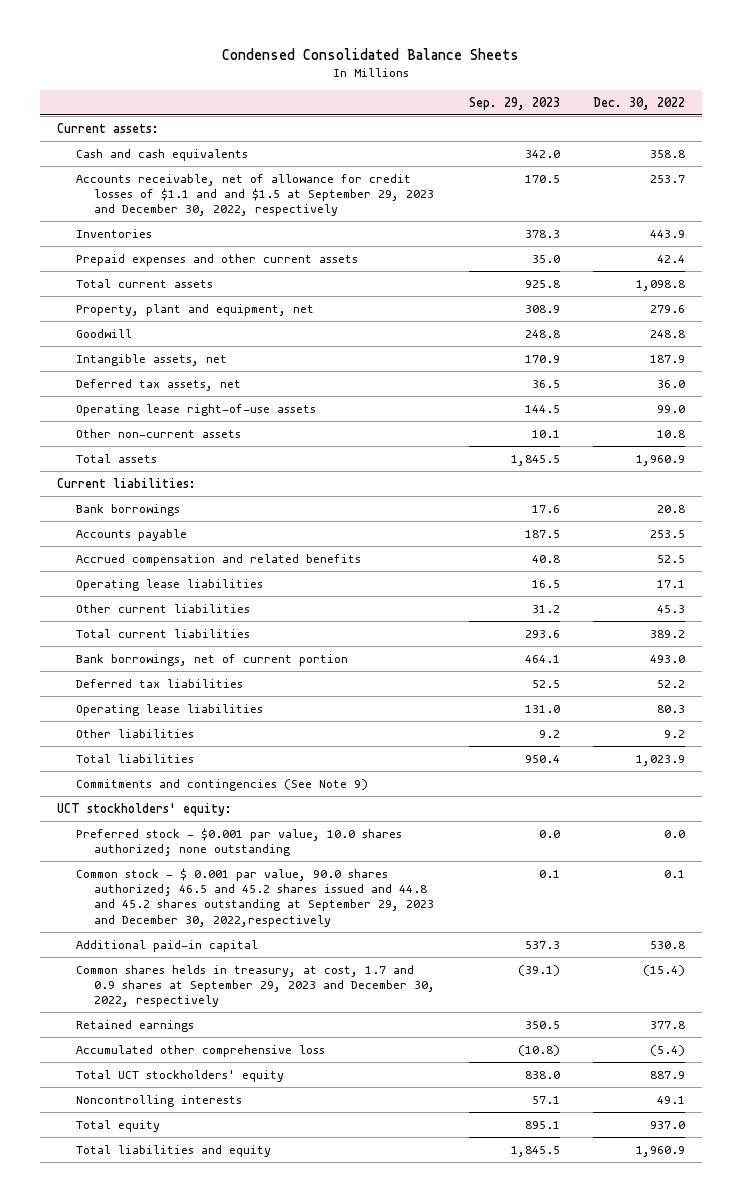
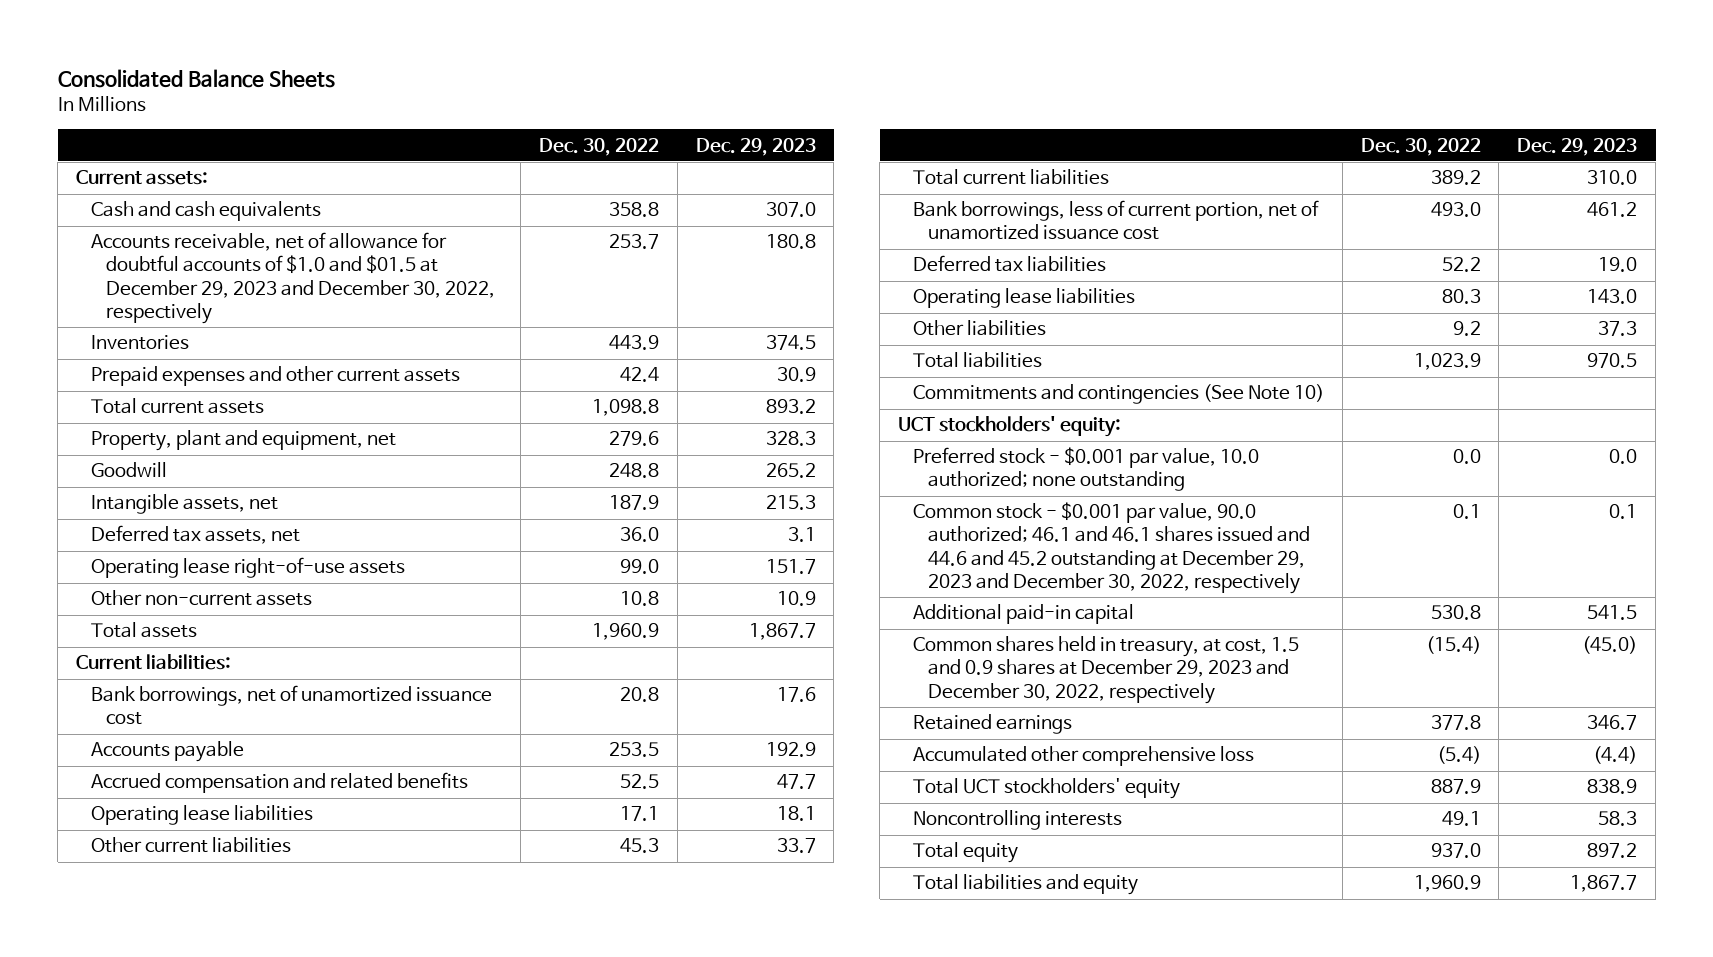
- Condensed Consolidated Balance Sheets
+ Consolidated Balance Sheets
- | Sep. 29, 2023 | Dec. 30, 2022
+ | Dec. 30, 2022 | Dec. 29, 2023
- Accounts receivable, net of allowance for credit losses of $1.1 and and $1.5 at September 29, 2023 and December 30, 2022, respectively | 170.5 | 253.7
+ Accounts receivable, net of allowance for doubtful accounts of $1.0 and $01.5 at December 29, 2023 and December 30, 2022, respectively | 253.7 | 180.8
- Bank borrowings | 17.6 | 20.8
+ Bank borrowings, net of unamortized issuance cost | 20.8 | 17.6
- Bank borrowings, net of current portion | 464.1 | 493.0
+ Bank borrowings, less of current portion, net of unamortized issuance cost | 493.0 | 461.2
- Commitments and contingencies (See Note 9)
+ Commitments and contingencies (See Note 10)
- Preferred stock - $0.001 par value, 10.0 shares authorized; none outstanding | 0.0 | 0.0
- Common stock - $ 0.001 par value, 90.0 shares authorized; 46.5 and 45.2 shares issued and 44.8 and 45.2 shares outstanding at September 29, 2023 and December 30, 2022,respectively | 0.1 | 0.1
+ Preferred stock - $0.001 par value, 10.0 authorized; none outstanding | 0.0 | 0.0
+ Common stock - $0.001 par value, 90.0 authorized; 46.1 and 46.1 shares issued and 44.6 and 45.2 outstanding at December 29, 2023 and December 30, 2022, respectively | 0.1 | 0.1
- Common shares helds in treasury, at cost, 1.7 and 0.9 shares at September 29, 2023 and December 30, 2022, respectively | (39.1) | (15.4)
+ Common shares held in treasury, at cost, 1.5 and 0.9 shares at December 29, 2023 and December 30, 2022, respectively | (15.4) | (45.0)

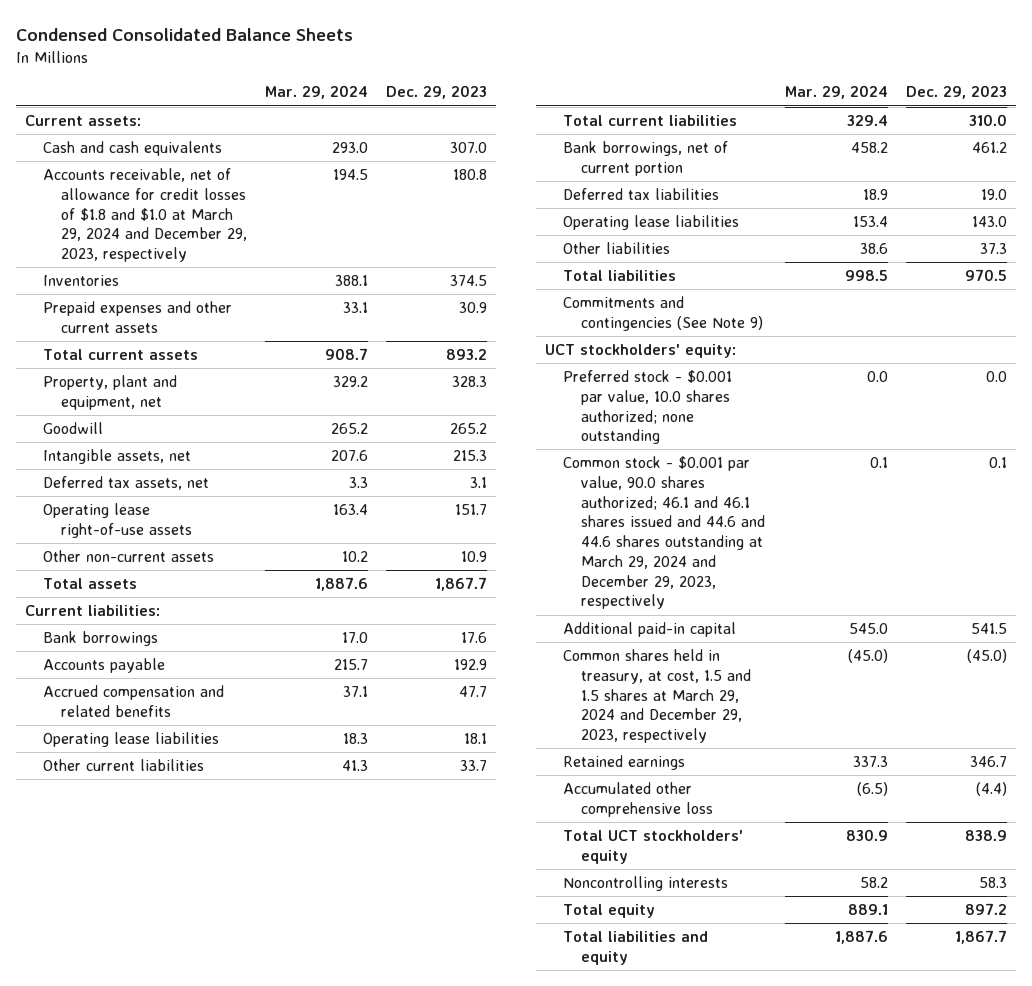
- Consolidated Balance Sheets
+ Condensed Consolidated Balance Sheets
- | Dec. 30, 2022 | Dec. 29, 2023
+ | Mar. 29, 2024 | Dec. 29, 2023
- Accounts receivable, net of allowance for doubtful accounts of $1.0 and $01.5 at December 29, 2023 and December 30, 2022, respectively | 253.7 | 180.8
+ Accounts receivable, net of allowance for credit losses of $1.8 and $1.0 at March 29, 2024 and December 29, 2023, respectively | 194.5 | 180.8
- Bank borrowings, net of unamortized issuance cost | 20.8 | 17.6
+ Bank borrowings | 17.0 | 17.6
- Bank borrowings, less of current portion, net of unamortized issuance cost | 493.0 | 461.2
+ Bank borrowings, net of current portion | 458.2 | 461.2
- Commitments and contingencies (See Note 10)
+ Commitments and contingencies (See Note 9)
- Preferred stock - $0.001 par value, 10.0 authorized; none outstanding | 0.0 | 0.0
- Common stock - $0.001 par value, 90.0 authorized; 46.1 and 46.1 shares issued and 44.6 and 45.2 outstanding at December 29, 2023 and December 30, 2022, respectively | 0.1 | 0.1
+ Preferred stock - $0.001 par value, 10.0 shares authorized; none outstanding | 0.0 | 0.0
+ Common stock - $0.001 par value, 90.0 shares authorized; 46.1 and 46.1 shares issued and 44.6 and 44.6 shares outstanding at March 29, 2024 and December 29, 2023, respectively | 0.1 | 0.1
- Common shares held in treasury, at cost, 1.5 and 0.9 shares at December 29, 2023 and December 30, 2022, respectively | (15.4) | (45.0)
+ Common shares held in treasury, at cost, 1.5 and 1.5 shares at March 29, 2024 and December 29, 2023, respectively | (45.0) | (45.0)

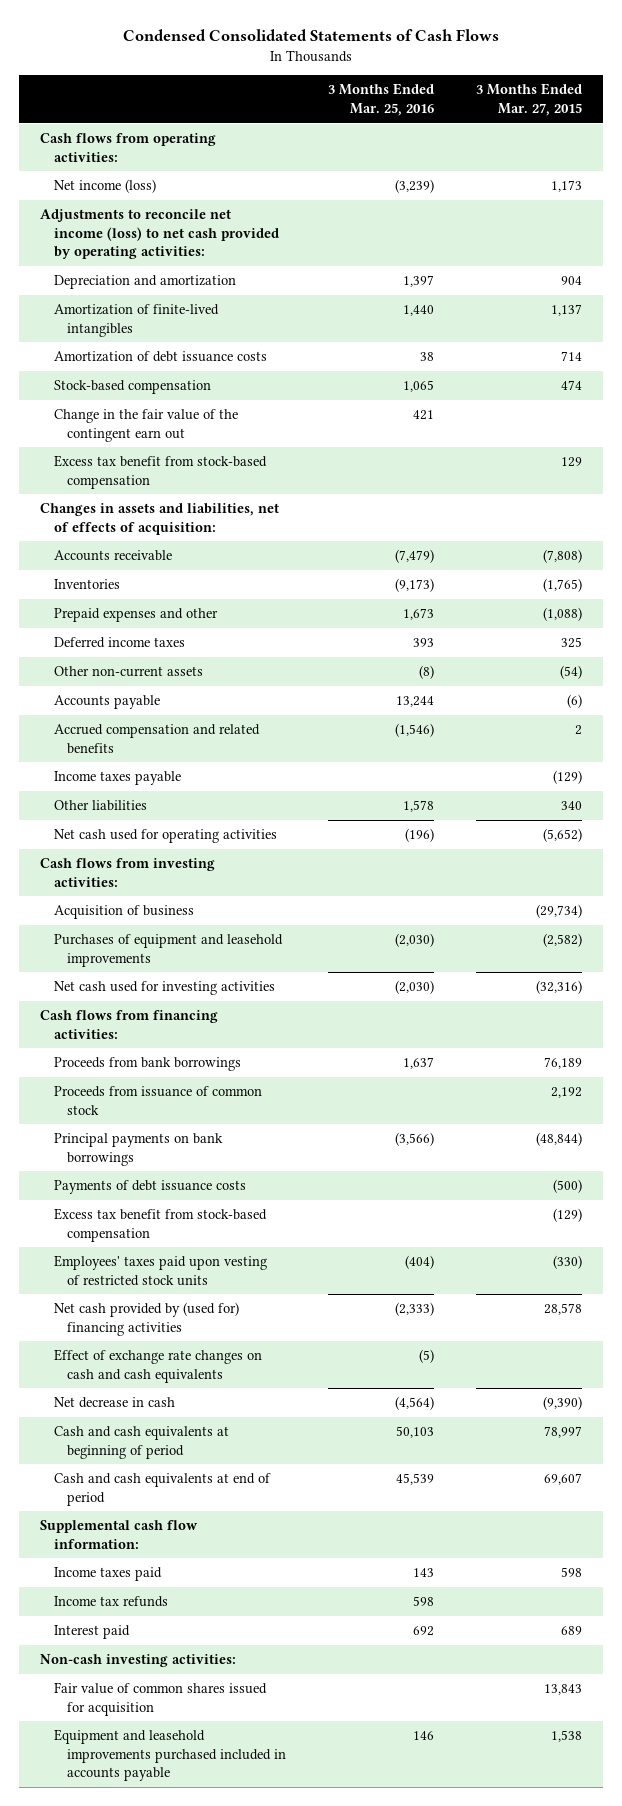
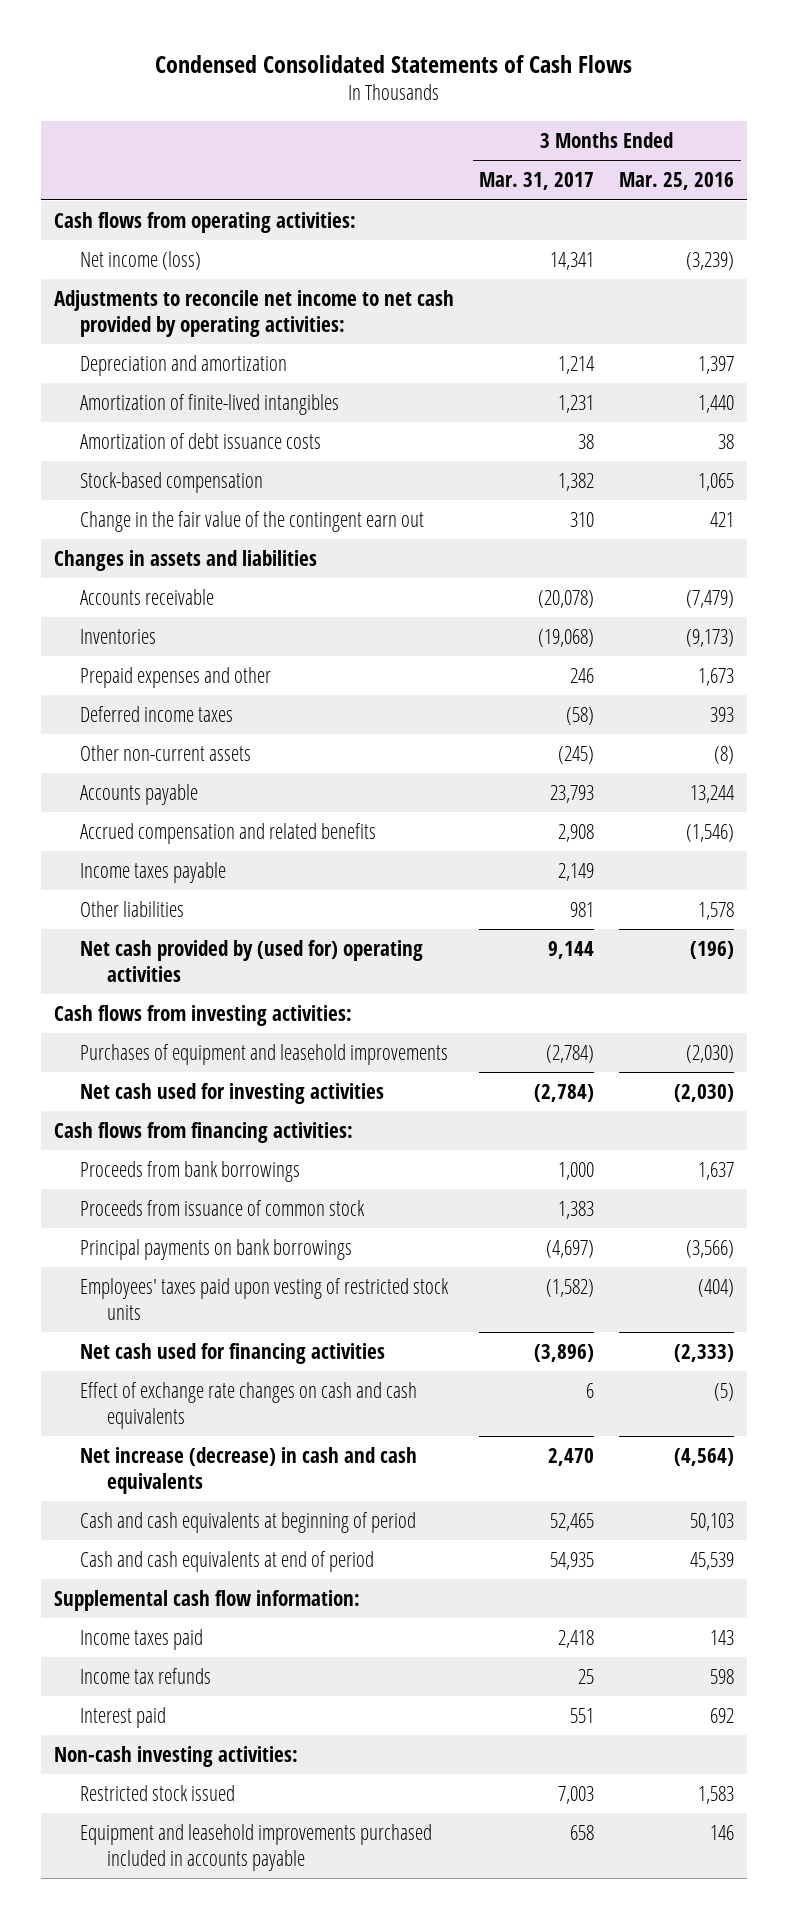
- | 3 Months Ended Mar. 25, 2016 | 3 Months Ended Mar. 27, 2015
+ | 3 Months Ended Mar. 31, 2017 | 3 Months Ended Mar. 25, 2016
- Adjustments to reconcile net income (loss) to net cash provided by operating activities:
+ Adjustments to reconcile net income to net cash provided by operating activities:
- Excess tax benefit from stock-based compensation | | 129
- Changes in assets and liabilities, net of effects of acquisition:
+ Changes in assets and liabilities
- Net cash used for operating activities | (196) | (5,652)
+ Net cash provided by (used for) operating activities | 9,144 | (196)
- Acquisition of business | | (29,734)
- Payments of debt issuance costs | | (500)
- Excess tax benefit from stock-based compensation | | (129)
- Net cash provided by (used for) financing activities | (2,333) | 28,578
+ Net cash used for financing activities | (3,896) | (2,333)
- Net decrease in cash | (4,564) | (9,390)
+ Net increase (decrease) in cash and cash equivalents | 2,470 | (4,564)
- Fair value of common shares issued for acquisition | | 13,843
+ Restricted stock issued | 7,003 | 1,583

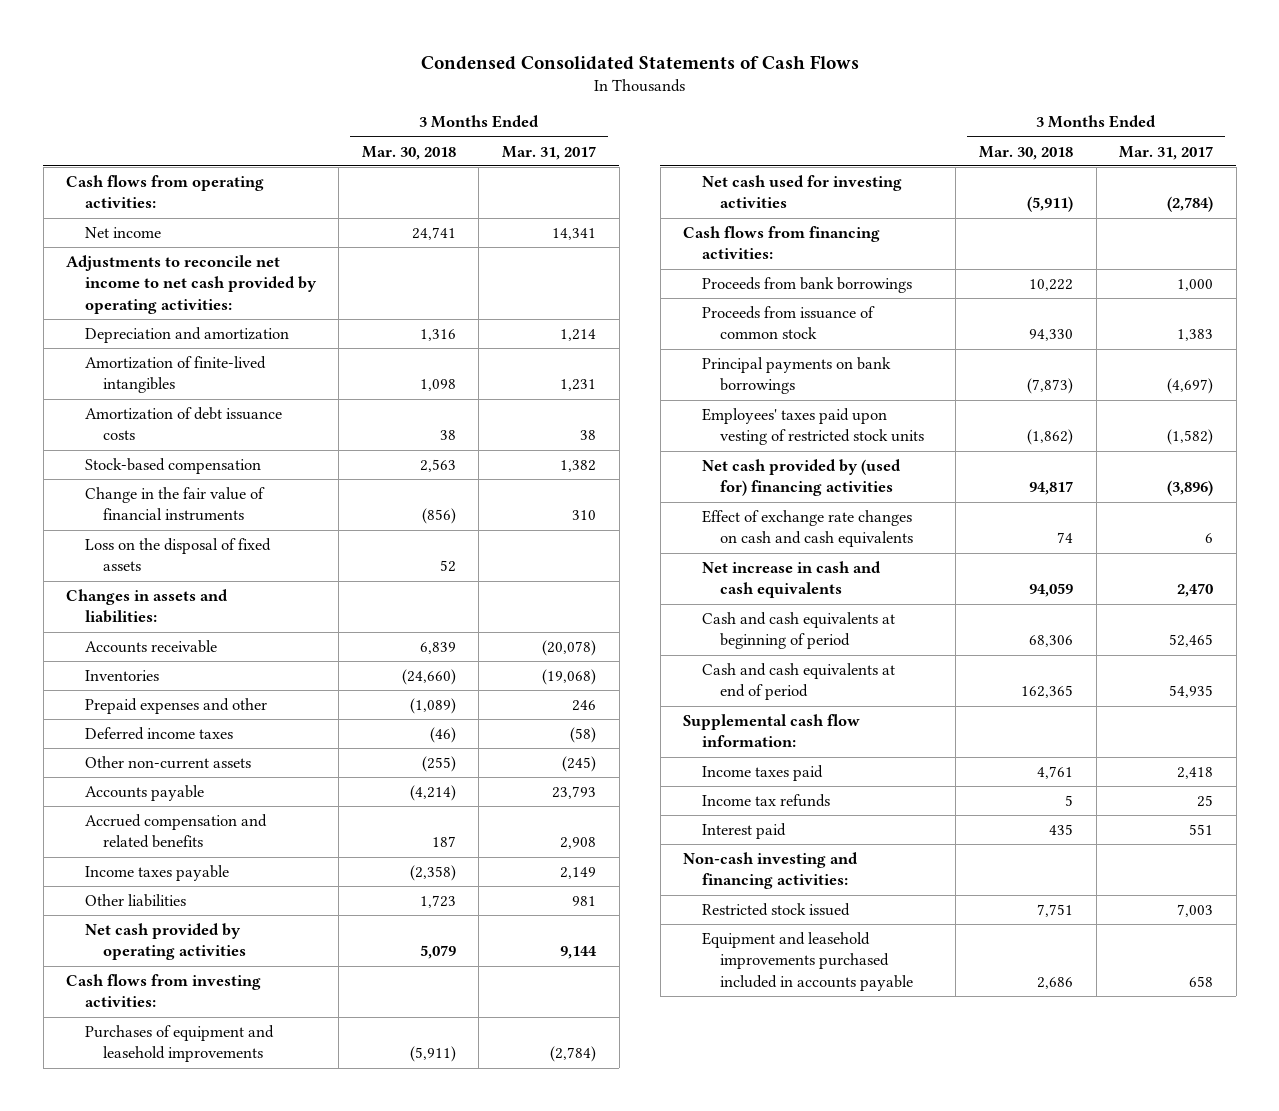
- | 3 Months Ended Mar. 31, 2017 | 3 Months Ended Mar. 25, 2016
+ | 3 Months Ended Mar. 30, 2018 | 3 Months Ended Mar. 31, 2017
- Net income (loss) | 14,341 | (3,239)
+ Net income | 24,741 | 14,341
- Change in the fair value of the contingent earn out | 310 | 421
- Changes in assets and liabilities
+ Change in the fair value of financial instruments | (856) | 310
+ Loss on the disposal of fixed assets | 52 |
+ Changes in assets and liabilities:
- Net cash provided by (used for) operating activities | 9,144 | (196)
+ Net cash provided by operating activities | 5,079 | 9,144
- Net cash used for financing activities | (3,896) | (2,333)
+ Net cash provided by (used for) financing activities | 94,817 | (3,896)
- Net increase (decrease) in cash and cash equivalents | 2,470 | (4,564)
+ Net increase in cash and cash equivalents | 94,059 | 2,470
- Non-cash investing activities:
+ Non-cash investing and financing activities:

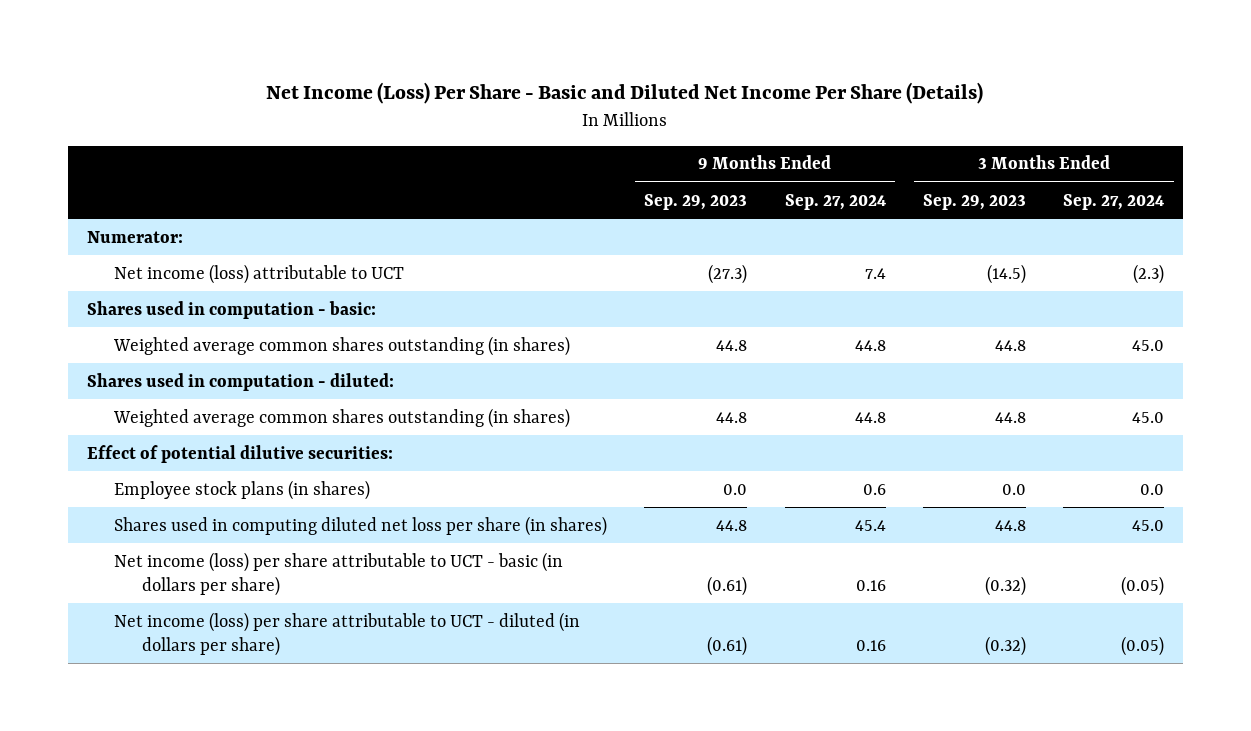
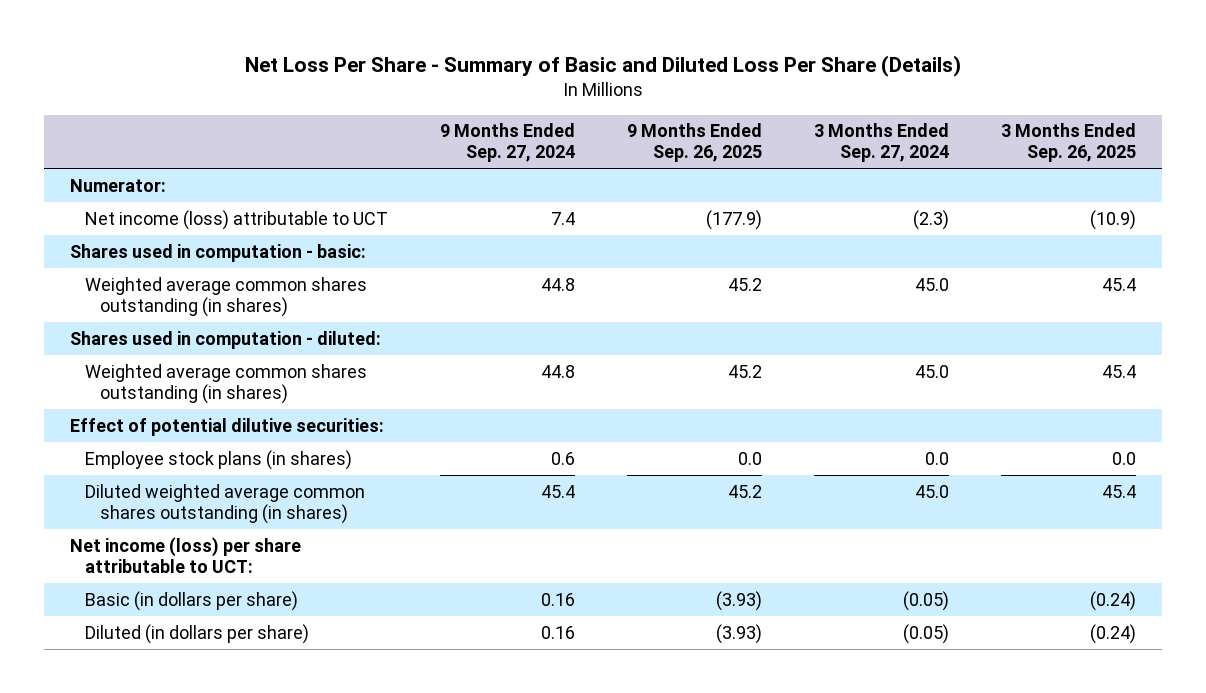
- Net Income (Loss) Per Share - Basic and Diluted Net Income Per Share (Details)
+ Net Loss Per Share - Summary of Basic and Diluted Loss Per Share (Details)
- | 9 Months Ended Sep. 29, 2023 | 9 Months Ended Sep. 27, 2024 | 3 Months Ended Sep. 29, 2023 | 3 Months Ended Sep. 27, 2024
+ | 9 Months Ended Sep. 27, 2024 | 9 Months Ended Sep. 26, 2025 | 3 Months Ended Sep. 27, 2024 | 3 Months Ended Sep. 26, 2025
- Shares used in computing diluted net loss per share (in shares) | 44.8 | 45.4 | 44.8 | 45.0
- Net income (loss) per share attributable to UCT - basic (in dollars per share) | (0.61) | 0.16 | (0.32) | (0.05)
- Net income (loss) per share attributable to UCT - diluted (in dollars per share) | (0.61) | 0.16 | (0.32) | (0.05)
+ Diluted weighted average common shares outstanding (in shares) | 45.4 | 45.2 | 45.0 | 45.4
+ Net income (loss) per share attributable to UCT:
+ Basic (in dollars per share) | 0.16 | (3.93) | (0.05) | (0.24)
+ Diluted (in dollars per share) | 0.16 | (3.93) | (0.05) | (0.24)

